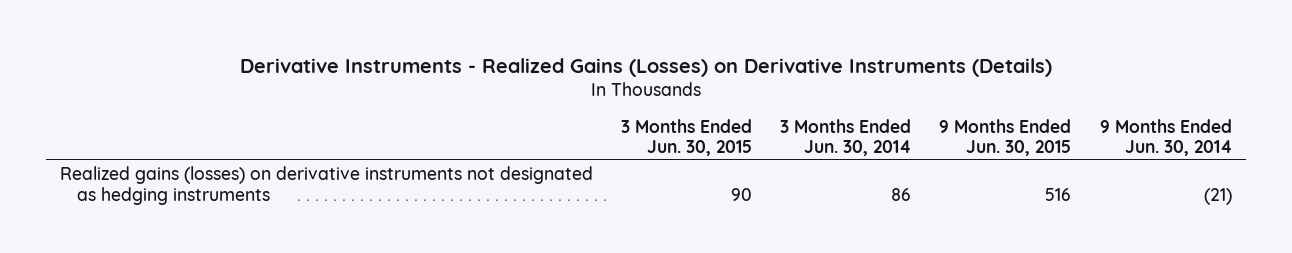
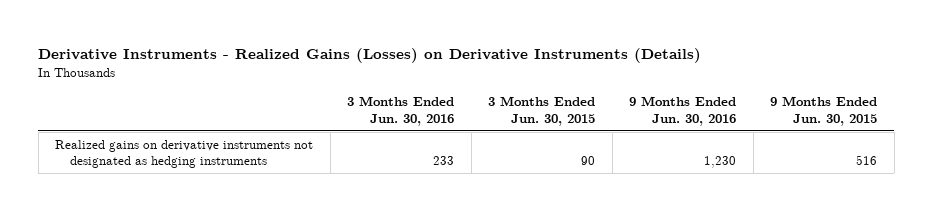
- | 3 Months Ended Jun. 30, 2015 | 3 Months Ended Jun. 30, 2014 | 9 Months Ended Jun. 30, 2015 | 9 Months Ended Jun. 30, 2014
+ | 3 Months Ended Jun. 30, 2016 | 3 Months Ended Jun. 30, 2015 | 9 Months Ended Jun. 30, 2016 | 9 Months Ended Jun. 30, 2015
- Realized gains (losses) on derivative instruments not designated as hedging instruments | 90 | 86 | 516 | (21)
+ Realized gains on derivative instruments not designated as hedging instruments | 233 | 90 | 1,230 | 516

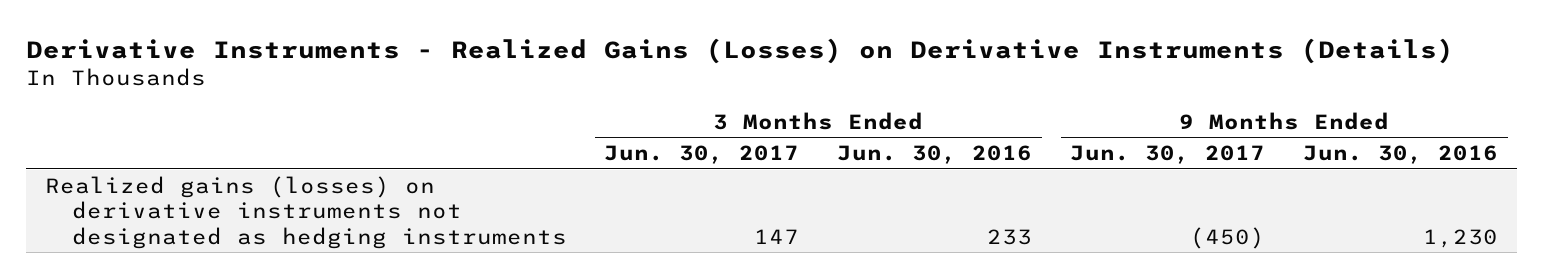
- | 3 Months Ended Jun. 30, 2016 | 3 Months Ended Jun. 30, 2015 | 9 Months Ended Jun. 30, 2016 | 9 Months Ended Jun. 30, 2015
+ | 3 Months Ended Jun. 30, 2017 | 3 Months Ended Jun. 30, 2016 | 9 Months Ended Jun. 30, 2017 | 9 Months Ended Jun. 30, 2016
- Realized gains on derivative instruments not designated as hedging instruments | 233 | 90 | 1,230 | 516
+ Realized gains (losses) on derivative instruments not designated as hedging instruments | 147 | 233 | (450) | 1,230

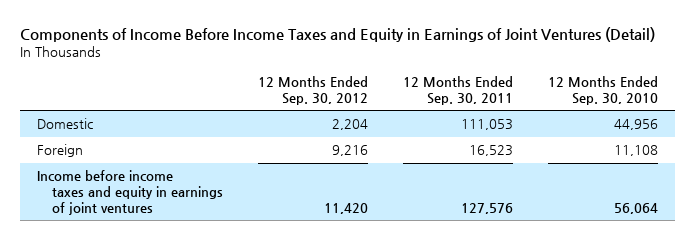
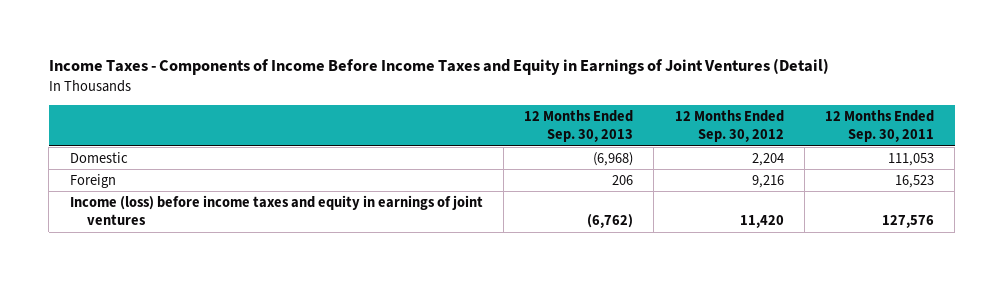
- Components of Income Before Income Taxes and Equity in Earnings of Joint Ventures (Detail)
+ Income Taxes - Components of Income Before Income Taxes and Equity in Earnings of Joint Ventures (Detail)
- | 12 Months Ended Sep. 30, 2012 | 12 Months Ended Sep. 30, 2011 | 12 Months Ended Sep. 30, 2010
+ | 12 Months Ended Sep. 30, 2013 | 12 Months Ended Sep. 30, 2012 | 12 Months Ended Sep. 30, 2011
- Income before income taxes and equity in earnings of joint ventures | 11,420 | 127,576 | 56,064
+ Income (loss) before income taxes and equity in earnings of joint ventures | (6,762) | 11,420 | 127,576

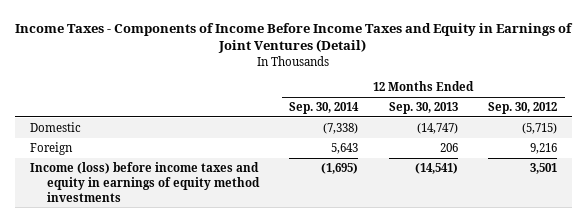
- | 12 Months Ended Sep. 30, 2013 | 12 Months Ended Sep. 30, 2012 | 12 Months Ended Sep. 30, 2011
+ | 12 Months Ended Sep. 30, 2014 | 12 Months Ended Sep. 30, 2013 | 12 Months Ended Sep. 30, 2012
- Domestic | (6,968) | 2,204 | 111,053
+ Domestic | (7,338) | (14,747) | (5,715)
- Income (loss) before income taxes and equity in earnings of joint ventures | (6,762) | 11,420 | 127,576
+ Income (loss) before income taxes and equity in earnings of equity method investments | (1,695) | (14,541) | 3,501

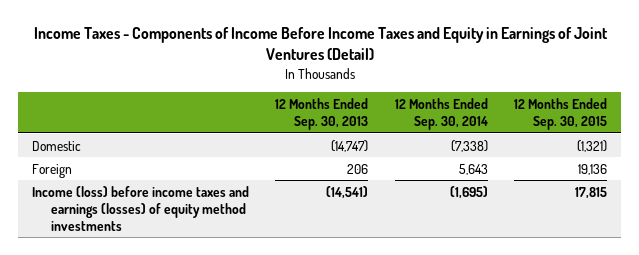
- | 12 Months Ended Sep. 30, 2014 | 12 Months Ended Sep. 30, 2013 | 12 Months Ended Sep. 30, 2012
+ | 12 Months Ended Sep. 30, 2013 | 12 Months Ended Sep. 30, 2014 | 12 Months Ended Sep. 30, 2015
- Income (loss) before income taxes and equity in earnings of equity method investments | (1,695) | (14,541) | 3,501
+ Income (loss) before income taxes and earnings (losses) of equity method investments | (14,541) | (1,695) | 17,815

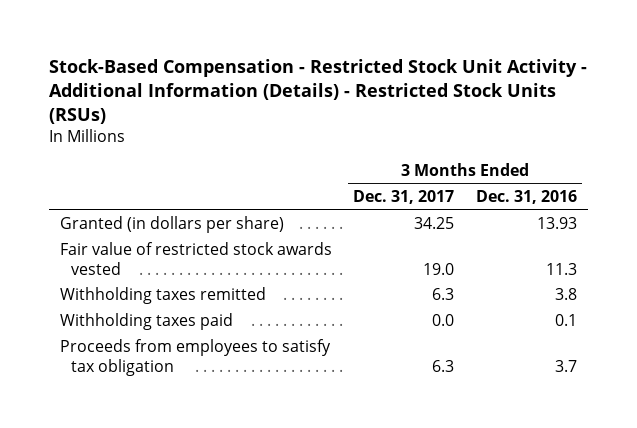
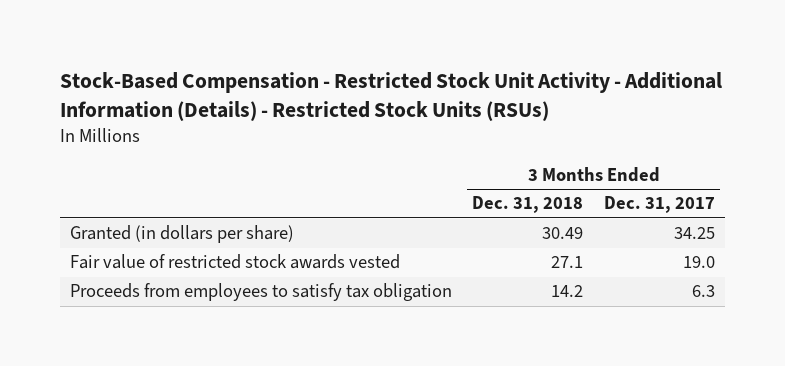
- | 3 Months Ended Dec. 31, 2017 | 3 Months Ended Dec. 31, 2016
+ | 3 Months Ended Dec. 31, 2018 | 3 Months Ended Dec. 31, 2017
- Withholding taxes remitted | 6.3 | 3.8
- Withholding taxes paid | 0.0 | 0.1

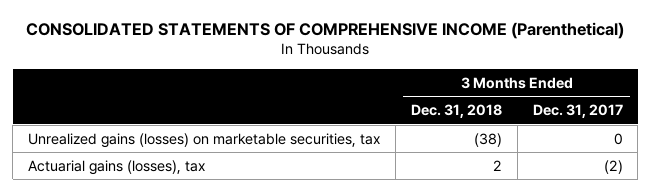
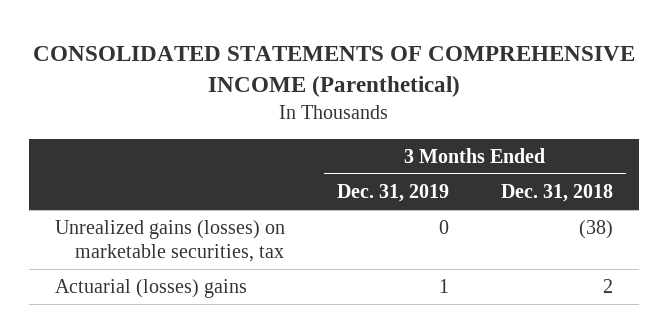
- | 3 Months Ended Dec. 31, 2018 | 3 Months Ended Dec. 31, 2017
+ | 3 Months Ended Dec. 31, 2019 | 3 Months Ended Dec. 31, 2018
- Actuarial gains (losses), tax | 2 | (2)
+ Actuarial (losses) gains | 1 | 2

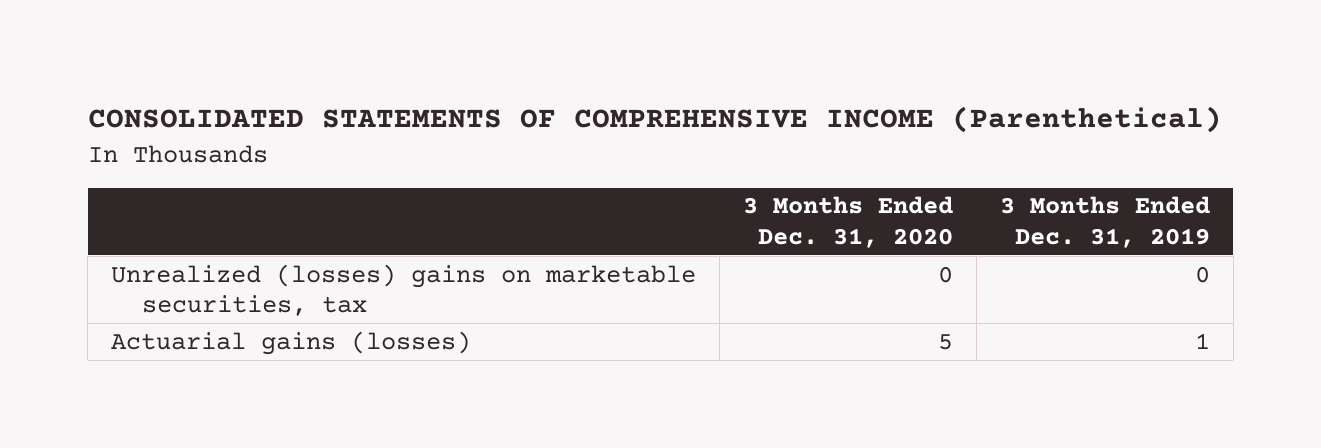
- | 3 Months Ended Dec. 31, 2019 | 3 Months Ended Dec. 31, 2018
+ | 3 Months Ended Dec. 31, 2020 | 3 Months Ended Dec. 31, 2019
- Unrealized gains (losses) on marketable securities, tax | 0 | (38)
- Actuarial (losses) gains | 1 | 2
+ Unrealized (losses) gains on marketable securities, tax | 0 | 0
+ Actuarial gains (losses) | 5 | 1

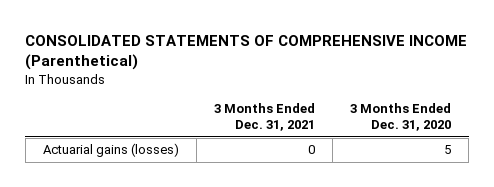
- | 3 Months Ended Dec. 31, 2020 | 3 Months Ended Dec. 31, 2019
+ | 3 Months Ended Dec. 31, 2021 | 3 Months Ended Dec. 31, 2020
- Unrealized (losses) gains on marketable securities, tax | 0 | 0

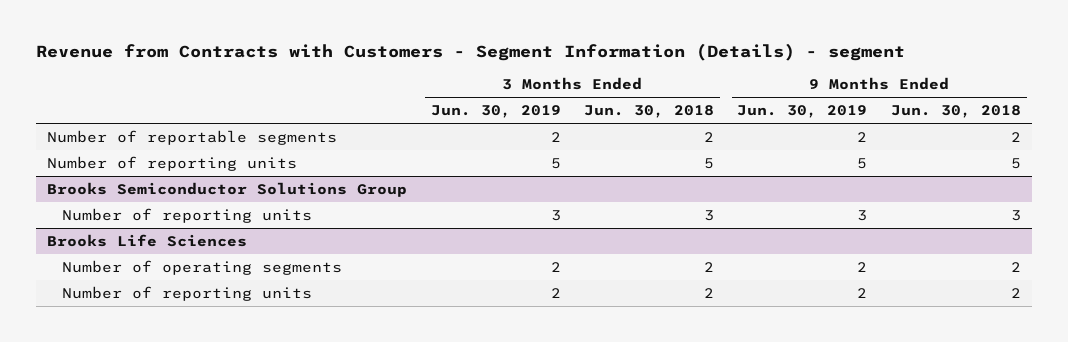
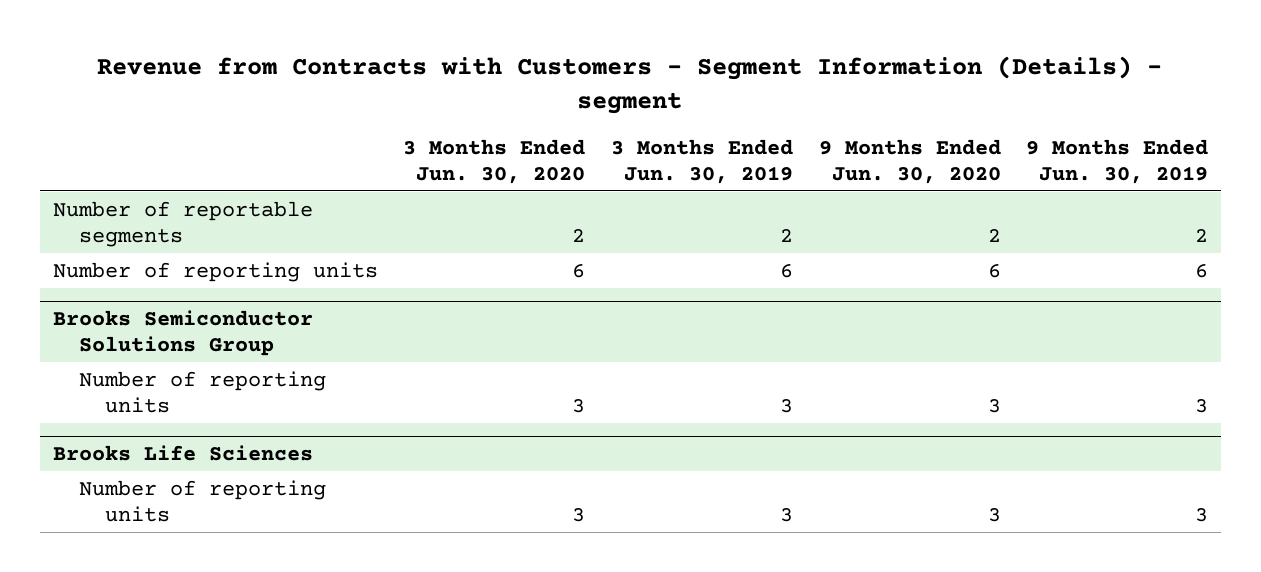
- | 3 Months Ended Jun. 30, 2019 | 3 Months Ended Jun. 30, 2018 | 9 Months Ended Jun. 30, 2019 | 9 Months Ended Jun. 30, 2018
+ | 3 Months Ended Jun. 30, 2020 | 3 Months Ended Jun. 30, 2019 | 9 Months Ended Jun. 30, 2020 | 9 Months Ended Jun. 30, 2019
- Number of reporting units | 5 | 5 | 5 | 5
+ Number of reporting units | 6 | 6 | 6 | 6
@ Brooks Life Sciences
- Number of operating segments | 2 | 2 | 2 | 2
- Number of reporting units | 2 | 2 | 2 | 2
+ Number of reporting units | 3 | 3 | 3 | 3

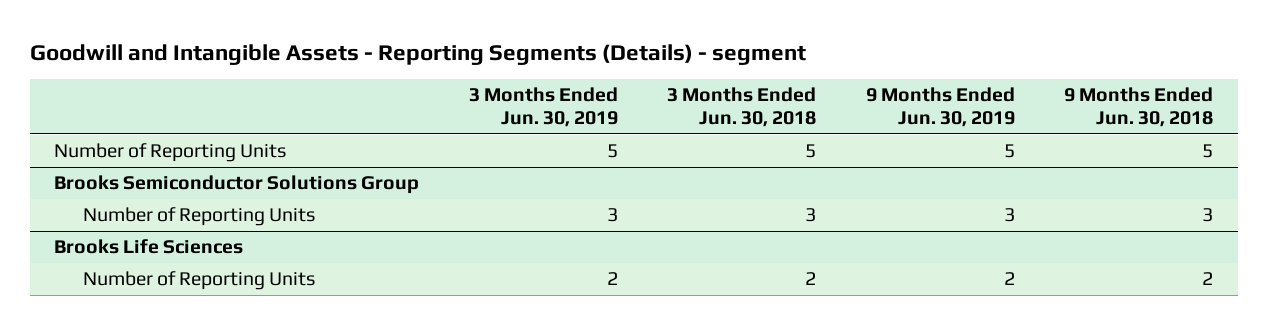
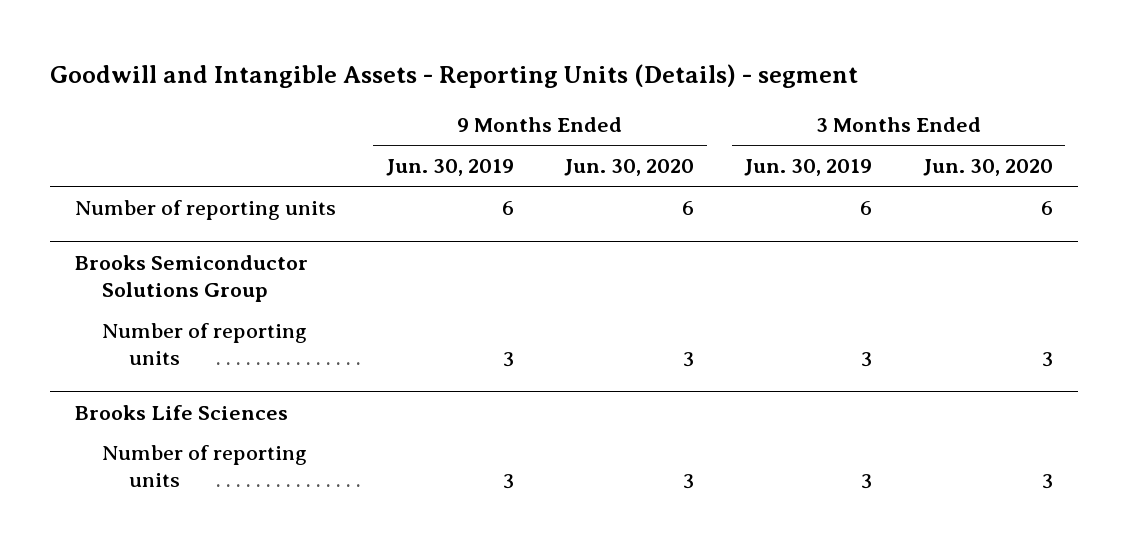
- Goodwill and Intangible Assets - Reporting Segments (Details) - segment
+ Goodwill and Intangible Assets - Reporting Units (Details) - segment
- | 3 Months Ended Jun. 30, 2019 | 3 Months Ended Jun. 30, 2018 | 9 Months Ended Jun. 30, 2019 | 9 Months Ended Jun. 30, 2018
+ | 9 Months Ended Jun. 30, 2019 | 9 Months Ended Jun. 30, 2020 | 3 Months Ended Jun. 30, 2019 | 3 Months Ended Jun. 30, 2020
- Number of Reporting Units | 5 | 5 | 5 | 5
+ Number of reporting units | 6 | 6 | 6 | 6
@ Brooks Semiconductor Solutions Group
- Number of Reporting Units | 3 | 3 | 3 | 3
+ Number of reporting units | 3 | 3 | 3 | 3
@ Brooks Life Sciences
- Number of Reporting Units | 2 | 2 | 2 | 2
+ Number of reporting units | 3 | 3 | 3 | 3

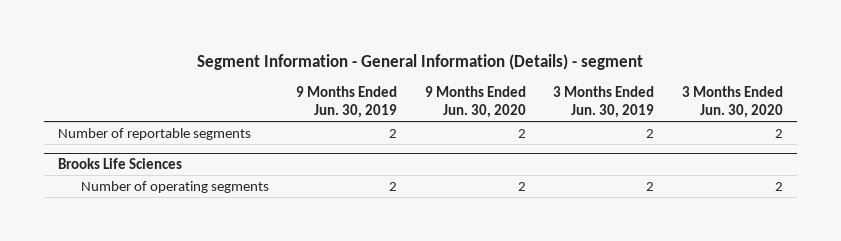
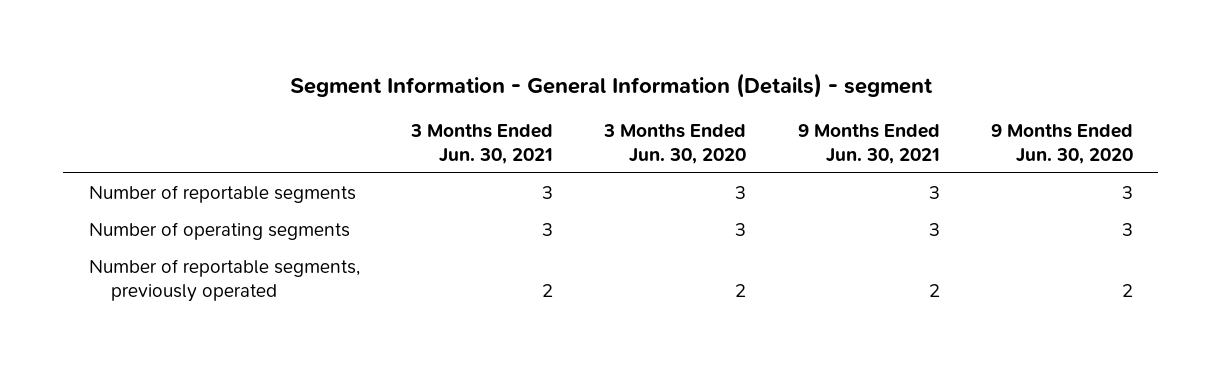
- | 9 Months Ended Jun. 30, 2019 | 9 Months Ended Jun. 30, 2020 | 3 Months Ended Jun. 30, 2019 | 3 Months Ended Jun. 30, 2020
+ | 3 Months Ended Jun. 30, 2021 | 3 Months Ended Jun. 30, 2020 | 9 Months Ended Jun. 30, 2021 | 9 Months Ended Jun. 30, 2020
- Number of reportable segments | 2 | 2 | 2 | 2
- Brooks Life Sciences
- Number of operating segments | 2 | 2 | 2 | 2
+ Number of reportable segments | 3 | 3 | 3 | 3
+ Number of operating segments | 3 | 3 | 3 | 3
+ Number of reportable segments, previously operated | 2 | 2 | 2 | 2

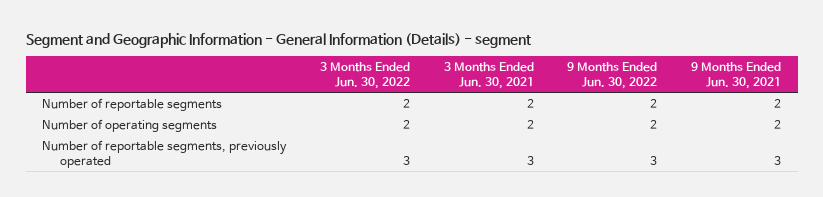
- Segment Information - General Information (Details) - segment
+ Segment and Geographic Information - General Information (Details) - segment
- | 3 Months Ended Jun. 30, 2021 | 3 Months Ended Jun. 30, 2020 | 9 Months Ended Jun. 30, 2021 | 9 Months Ended Jun. 30, 2020
+ | 3 Months Ended Jun. 30, 2022 | 3 Months Ended Jun. 30, 2021 | 9 Months Ended Jun. 30, 2022 | 9 Months Ended Jun. 30, 2021
- Number of reportable segments | 3 | 3 | 3 | 3
- Number of operating segments | 3 | 3 | 3 | 3
- Number of reportable segments, previously operated | 2 | 2 | 2 | 2
+ Number of reportable segments | 2 | 2 | 2 | 2
+ Number of operating segments | 2 | 2 | 2 | 2
+ Number of reportable segments, previously operated | 3 | 3 | 3 | 3

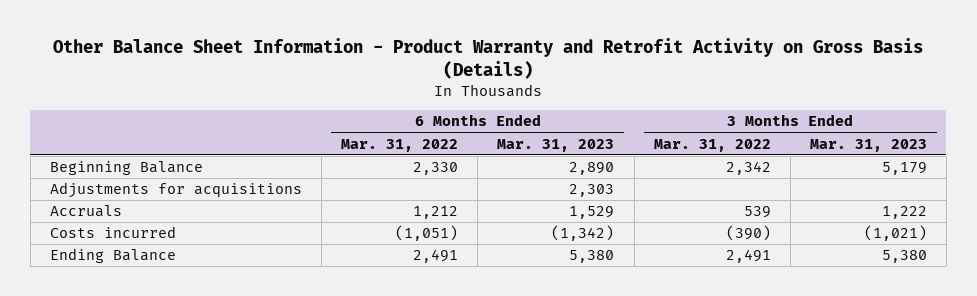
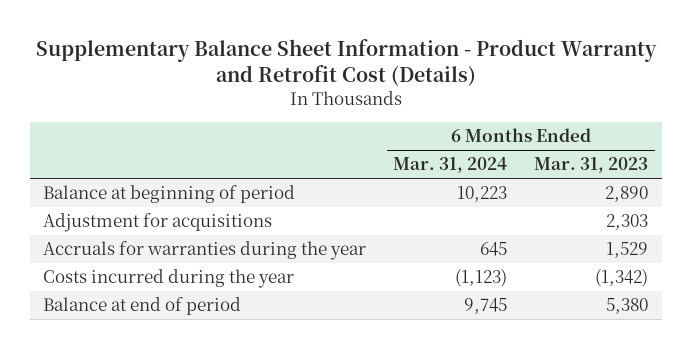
- Other Balance Sheet Information - Product Warranty and Retrofit Activity on Gross Basis (Details)
+ Supplementary Balance Sheet Information - Product Warranty and Retrofit Cost (Details)
- | 6 Months Ended Mar. 31, 2022 | 6 Months Ended Mar. 31, 2023 | 3 Months Ended Mar. 31, 2022 | 3 Months Ended Mar. 31, 2023
+ | 6 Months Ended Mar. 31, 2024 | 6 Months Ended Mar. 31, 2023
- Beginning Balance | 2,330 | 2,890 | 2,342 | 5,179
- Adjustments for acquisitions | | 2,303 | |
- Accruals | 1,212 | 1,529 | 539 | 1,222
- Costs incurred | (1,051) | (1,342) | (390) | (1,021)
- Ending Balance | 2,491 | 5,380 | 2,491 | 5,380
+ Balance at beginning of period | 10,223 | 2,890
+ Adjustment for acquisitions | | 2,303
+ Accruals for warranties during the year | 645 | 1,529
+ Costs incurred during the year | (1,123) | (1,342)
+ Balance at end of period | 9,745 | 5,380

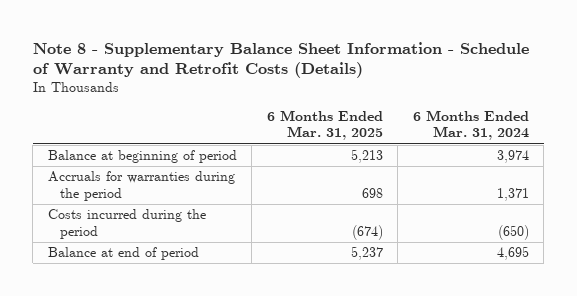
- Supplementary Balance Sheet Information - Product Warranty and Retrofit Cost (Details)
+ Note 8 - Supplementary Balance Sheet Information - Schedule of Warranty and Retrofit Costs (Details)
- | 6 Months Ended Mar. 31, 2024 | 6 Months Ended Mar. 31, 2023
+ | 6 Months Ended Mar. 31, 2025 | 6 Months Ended Mar. 31, 2024
- Balance at beginning of period | 10,223 | 2,890
- Adjustment for acquisitions | | 2,303
- Accruals for warranties during the year | 645 | 1,529
- Costs incurred during the year | (1,123) | (1,342)
- Balance at end of period | 9,745 | 5,380
+ Balance at beginning of period | 5,213 | 3,974
+ Accruals for warranties during the period | 698 | 1,371
+ Costs incurred during the period | (674) | (650)
+ Balance at end of period | 5,237 | 4,695

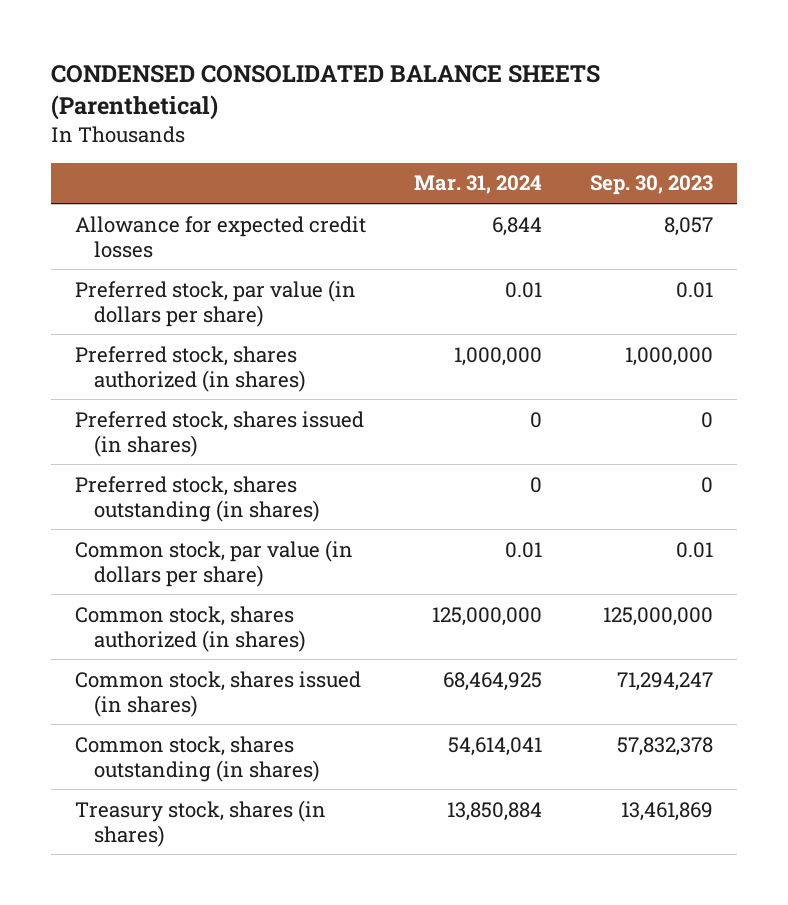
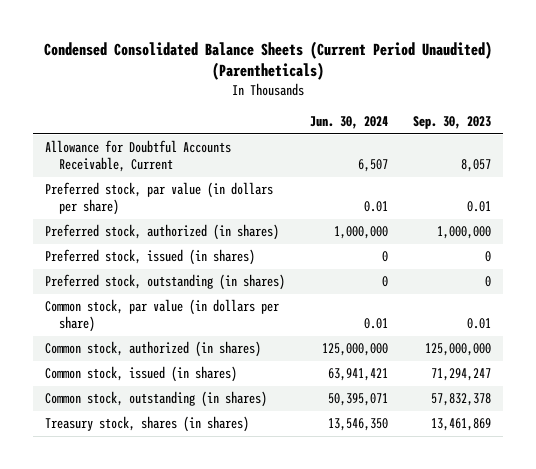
- CONDENSED CONSOLIDATED BALANCE SHEETS (Parenthetical)
+ Condensed Consolidated Balance Sheets (Current Period Unaudited) (Parentheticals)
- | Mar. 31, 2024 | Sep. 30, 2023
+ | Jun. 30, 2024 | Sep. 30, 2023
- Allowance for expected credit losses | 6,844 | 8,057
+ Allowance for Doubtful Accounts Receivable, Current | 6,507 | 8,057
- Preferred stock, shares authorized (in shares) | 1,000,000 | 1,000,000
- Preferred stock, shares issued (in shares) | 0 | 0
- Preferred stock, shares outstanding (in shares) | 0 | 0
+ Preferred stock, authorized (in shares) | 1,000,000 | 1,000,000
+ Preferred stock, issued (in shares) | 0 | 0
+ Preferred stock, outstanding (in shares) | 0 | 0
- Common stock, shares authorized (in shares) | 125,000,000 | 125,000,000
- Common stock, shares issued (in shares) | 68,464,925 | 71,294,247
- Common stock, shares outstanding (in shares) | 54,614,041 | 57,832,378
+ Common stock, authorized (in shares) | 125,000,000 | 125,000,000
+ Common stock, issued (in shares) | 63,941,421 | 71,294,247
+ Common stock, outstanding (in shares) | 50,395,071 | 57,832,378

